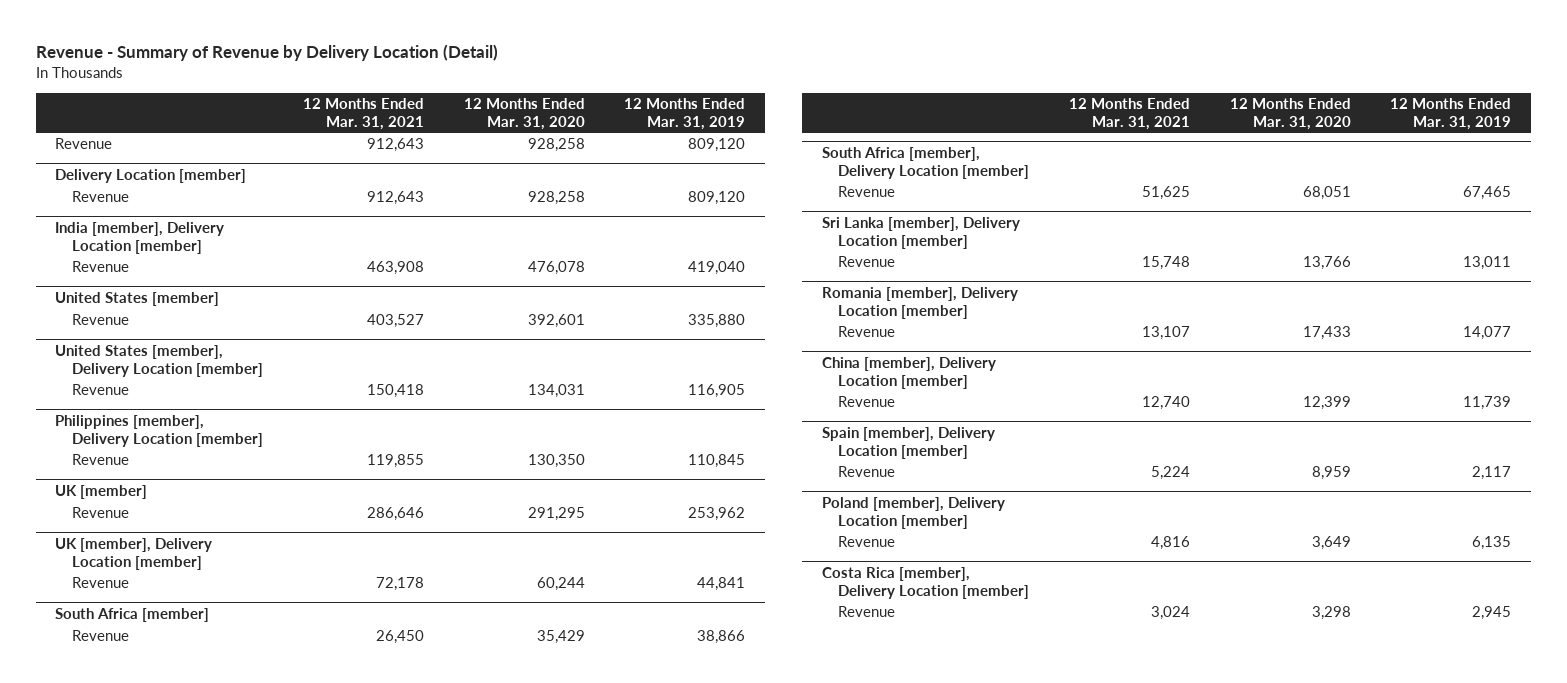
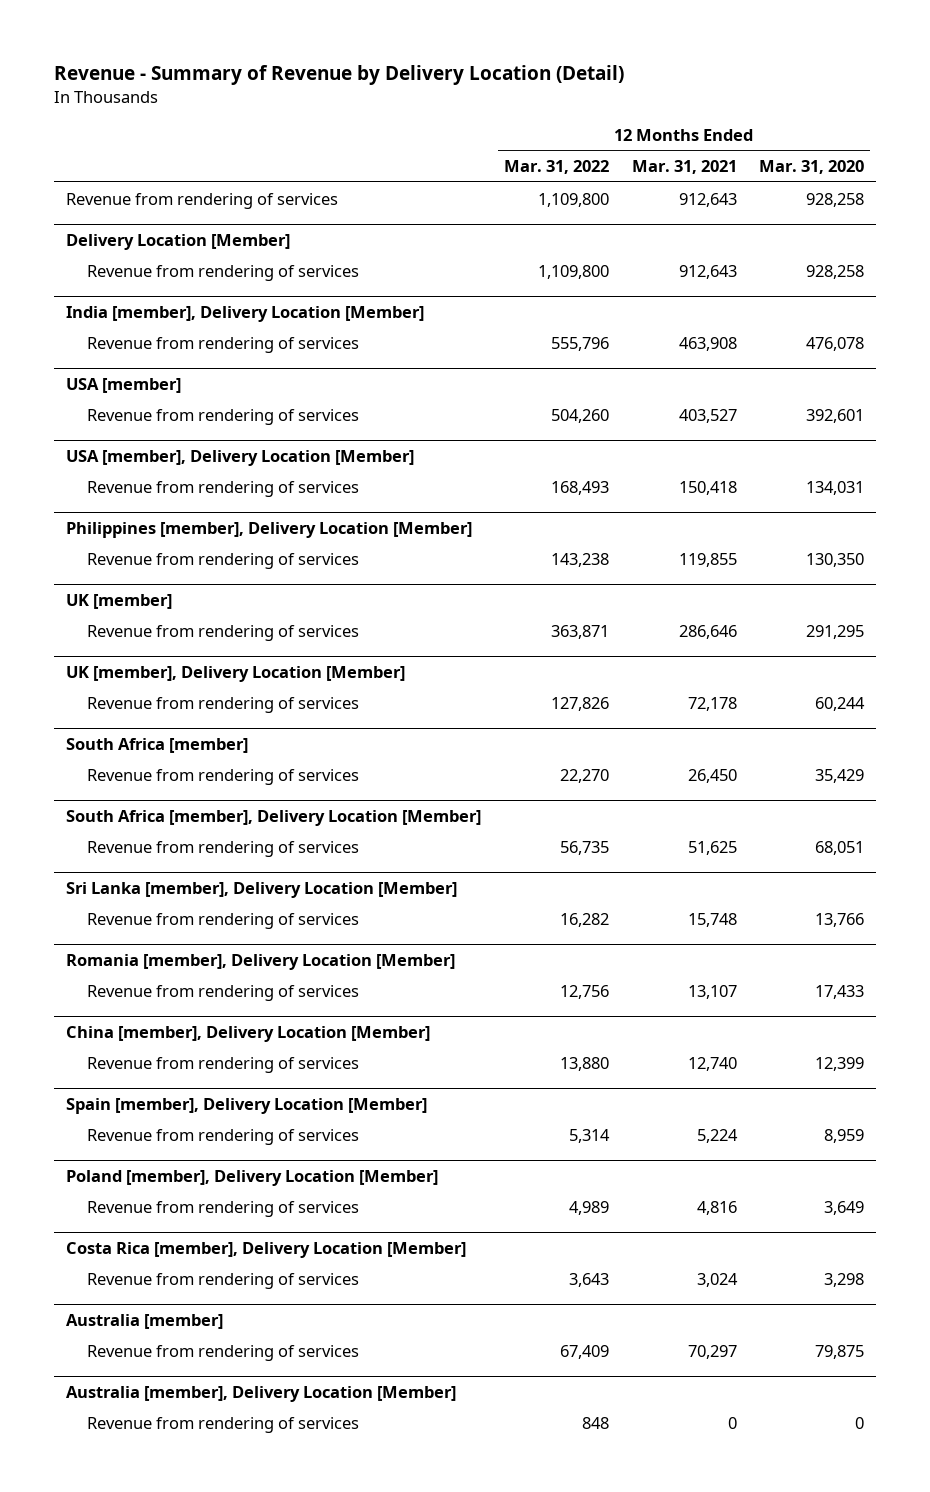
- | 12 Months Ended Mar. 31, 2021 | 12 Months Ended Mar. 31, 2020 | 12 Months Ended Mar. 31, 2019
+ | 12 Months Ended Mar. 31, 2022 | 12 Months Ended Mar. 31, 2021 | 12 Months Ended Mar. 31, 2020
- Revenue | 912,643 | 928,258 | 809,120
- Delivery Location [member]
- Revenue | 912,643 | 928,258 | 809,120
- India [member], Delivery Location [member]
- Revenue | 463,908 | 476,078 | 419,040
- United States [member]
- Revenue | 403,527 | 392,601 | 335,880
- United States [member], Delivery Location [member]
- Revenue | 150,418 | 134,031 | 116,905
- Philippines [member], Delivery Location [member]
- Revenue | 119,855 | 130,350 | 110,845
+ Revenue from rendering of services | 1,109,800 | 912,643 | 928,258
+ Delivery Location [Member]
+ Revenue from rendering of services | 1,109,800 | 912,643 | 928,258
+ India [member], Delivery Location [Member]
+ Revenue from rendering of services | 555,796 | 463,908 | 476,078
+ USA [member]
+ Revenue from rendering of services | 504,260 | 403,527 | 392,601
+ USA [member], Delivery Location [Member]
+ Revenue from rendering of services | 168,493 | 150,418 | 134,031
+ Philippines [member], Delivery Location [Member]
+ Revenue from rendering of services | 143,238 | 119,855 | 130,350
@ UK [member]
- Revenue | 286,646 | 291,295 | 253,962
- UK [member], Delivery Location [member]
- Revenue | 72,178 | 60,244 | 44,841
@ UK [member]
+ Revenue from rendering of services | 363,871 | 286,646 | 291,295
+ UK [member], Delivery Location [Member]
+ Revenue from rendering of services | 127,826 | 72,178 | 60,244
@ South Africa [member]
- Revenue | 26,450 | 35,429 | 38,866
- South Africa [member], Delivery Location [member]
- Revenue | 51,625 | 68,051 | 67,465
- Sri Lanka [member], Delivery Location [member]
- Revenue | 15,748 | 13,766 | 13,011
- Romania [member], Delivery Location [member]
- Revenue | 13,107 | 17,433 | 14,077
- China [member], Delivery Location [member]
- Revenue | 12,740 | 12,399 | 11,739
- Spain [member], Delivery Location [member]
- Revenue | 5,224 | 8,959 | 2,117
- Poland [member], Delivery Location [member]
- Revenue | 4,816 | 3,649 | 6,135
- Costa Rica [member], Delivery Location [member]
- Revenue | 3,024 | 3,298 | 2,945
@ South Africa [member]
+ Revenue from rendering of services | 22,270 | 26,450 | 35,429
+ South Africa [member], Delivery Location [Member]
+ Revenue from rendering of services | 56,735 | 51,625 | 68,051
+ Sri Lanka [member], Delivery Location [Member]
+ Revenue from rendering of services | 16,282 | 15,748 | 13,766
+ Romania [member], Delivery Location [Member]
+ Revenue from rendering of services | 12,756 | 13,107 | 17,433
+ China [member], Delivery Location [Member]
+ Revenue from rendering of services | 13,880 | 12,740 | 12,399
+ Spain [member], Delivery Location [Member]
+ Revenue from rendering of services | 5,314 | 5,224 | 8,959
+ Poland [member], Delivery Location [Member]
+ Revenue from rendering of services | 4,989 | 4,816 | 3,649
+ Costa Rica [member], Delivery Location [Member]
+ Revenue from rendering of services | 3,643 | 3,024 | 3,298
+ Australia [member]
+ Revenue from rendering of services | 67,409 | 70,297 | 79,875
+ Australia [member], Delivery Location [Member]
+ Revenue from rendering of services | 848 | 0 | 0

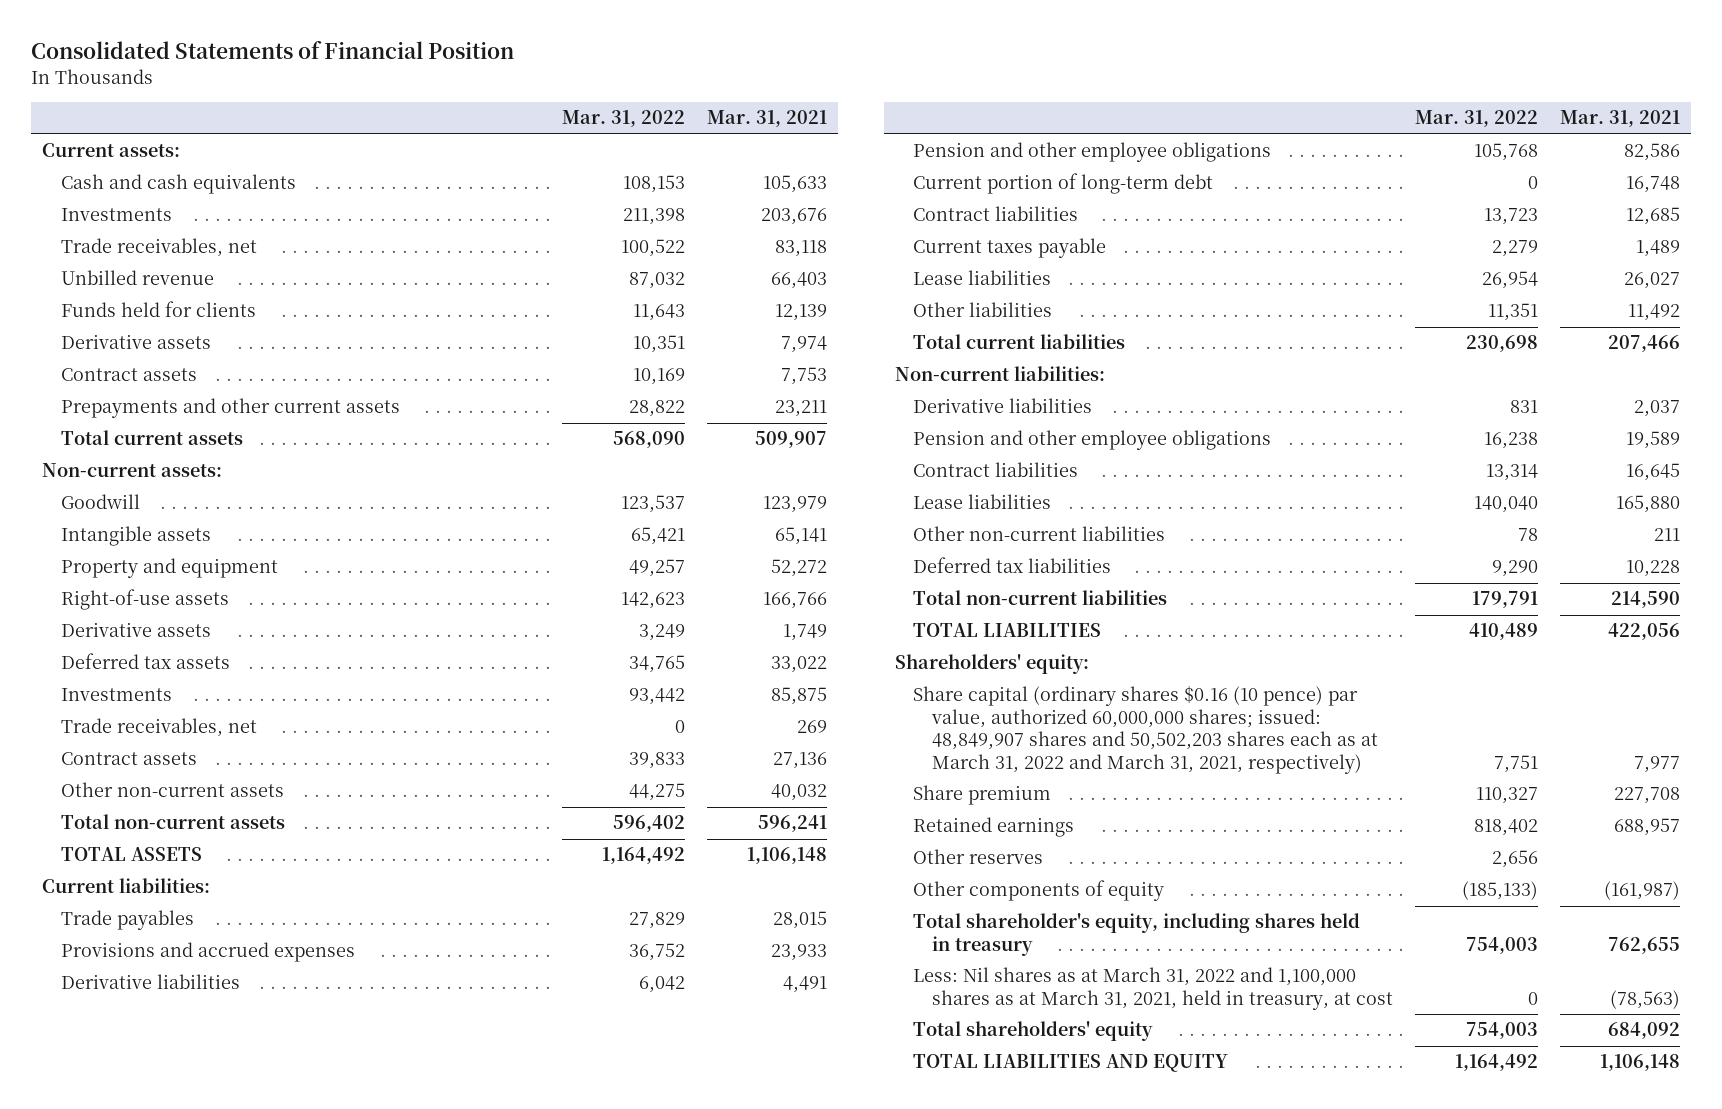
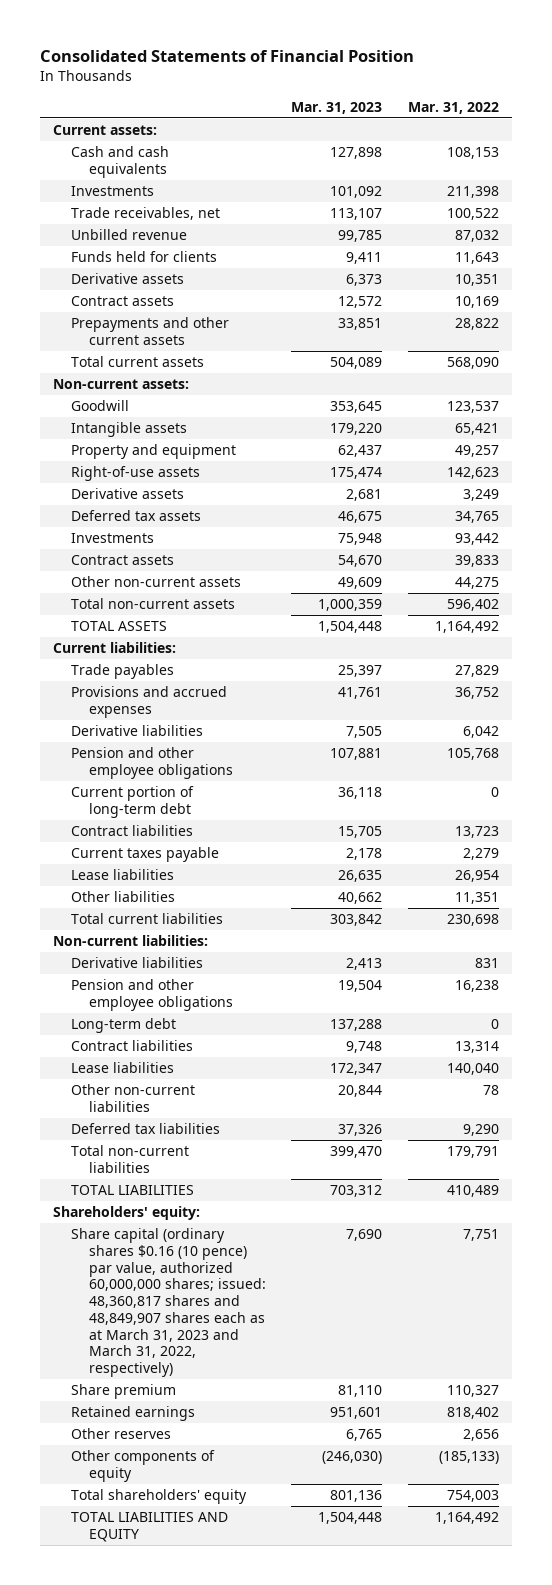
- | Mar. 31, 2022 | Mar. 31, 2021
+ | Mar. 31, 2023 | Mar. 31, 2022
- Trade receivables, net | 0 | 269
+ Long-term debt | 137,288 | 0
- Share capital (ordinary shares $0.16 (10 pence) par value, authorized 60,000,000 shares; issued: 48,849,907 shares and 50,502,203 shares each as at March 31, 2022 and March 31, 2021, respectively) | 7,751 | 7,977
+ Share capital (ordinary shares $0.16 (10 pence) par value, authorized 60,000,000 shares; issued: 48,360,817 shares and 48,849,907 shares each as at March 31, 2023 and March 31, 2022, respectively) | 7,690 | 7,751
- Total shareholder's equity, including shares held in treasury | 754,003 | 762,655
- Less: Nil shares as at March 31, 2022 and 1,100,000 shares as at March 31, 2021, held in treasury, at cost | 0 | (78,563)

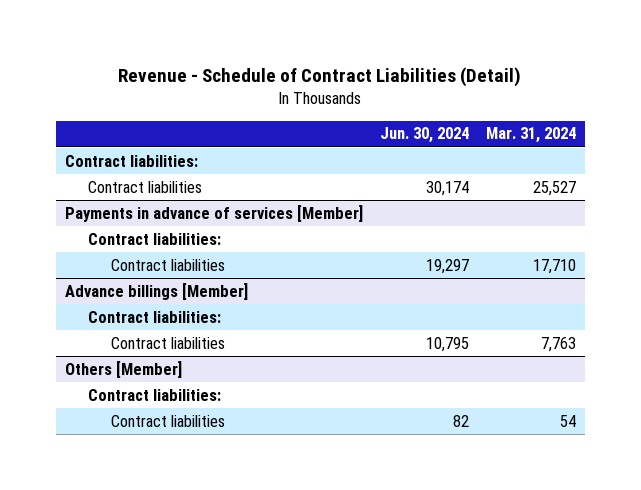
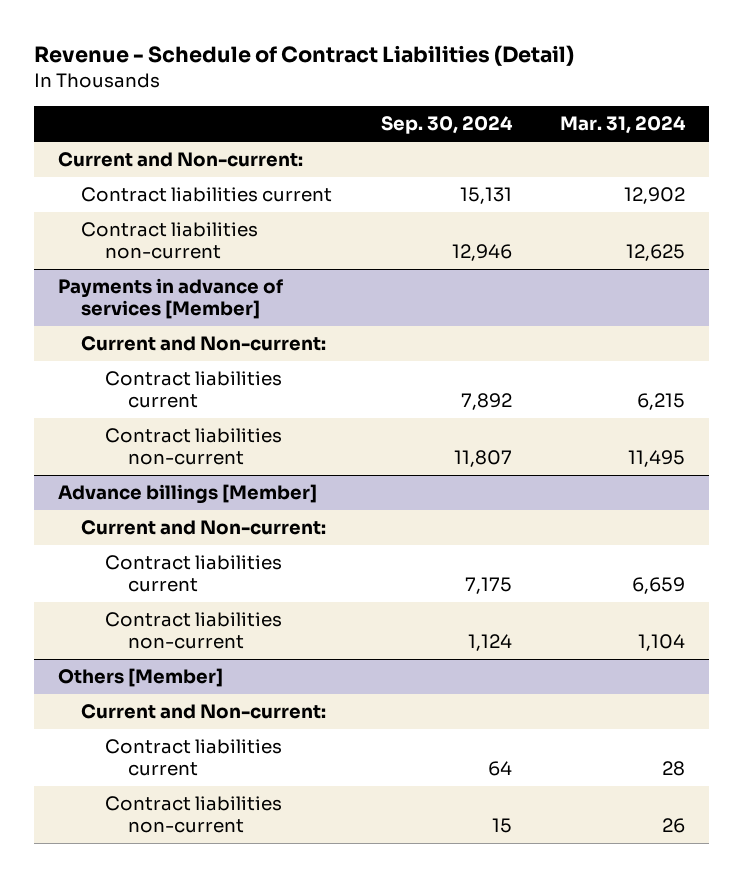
- | Jun. 30, 2024 | Mar. 31, 2024
+ | Sep. 30, 2024 | Mar. 31, 2024
- Contract liabilities:
- Contract liabilities | 30,174 | 25,527
+ Current and Non-current:
+ Contract liabilities current | 15,131 | 12,902
+ Contract liabilities non-current | 12,946 | 12,625
@ Payments in advance of services [Member]
- Contract liabilities:
- Contract liabilities | 19,297 | 17,710
+ Current and Non-current:
+ Contract liabilities current | 7,892 | 6,215
+ Contract liabilities non-current | 11,807 | 11,495
@ Advance billings [Member]
- Contract liabilities:
- Contract liabilities | 10,795 | 7,763
+ Current and Non-current:
+ Contract liabilities current | 7,175 | 6,659
+ Contract liabilities non-current | 1,124 | 1,104
@ Others [Member]
- Contract liabilities:
- Contract liabilities | 82 | 54
+ Current and Non-current:
+ Contract liabilities current | 64 | 28
+ Contract liabilities non-current | 15 | 26

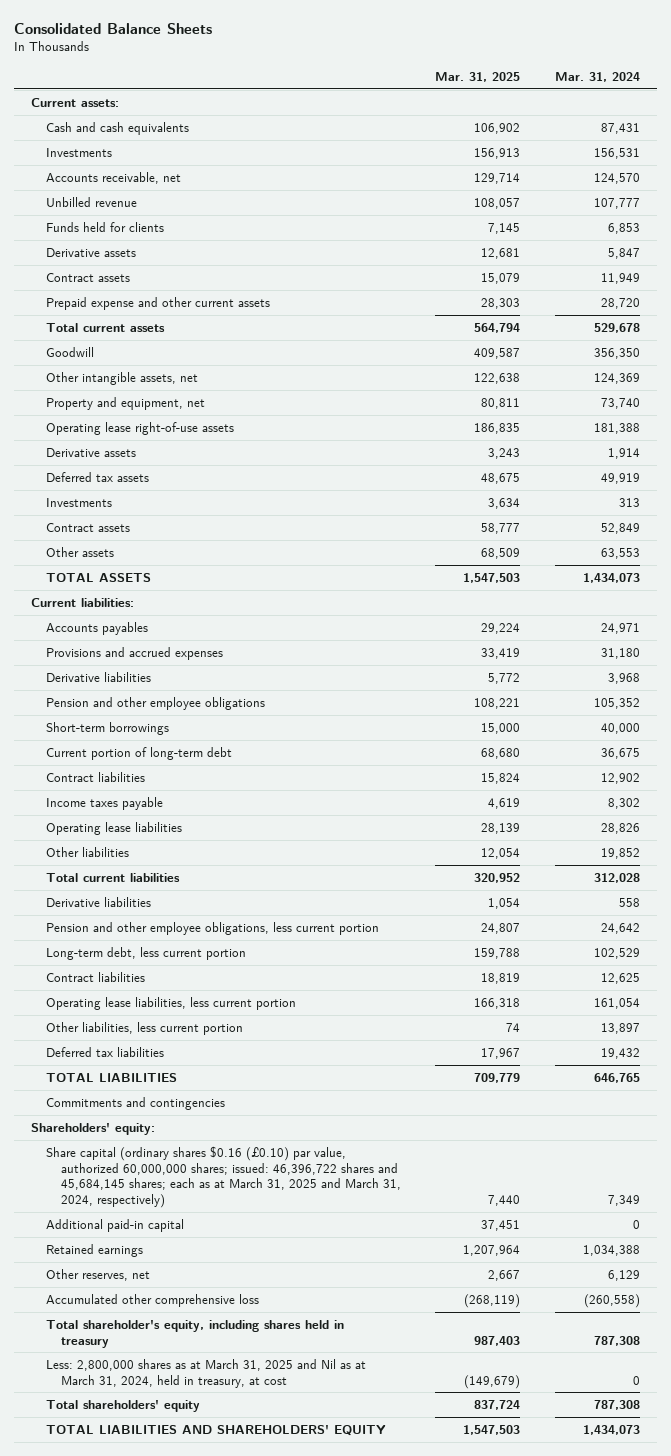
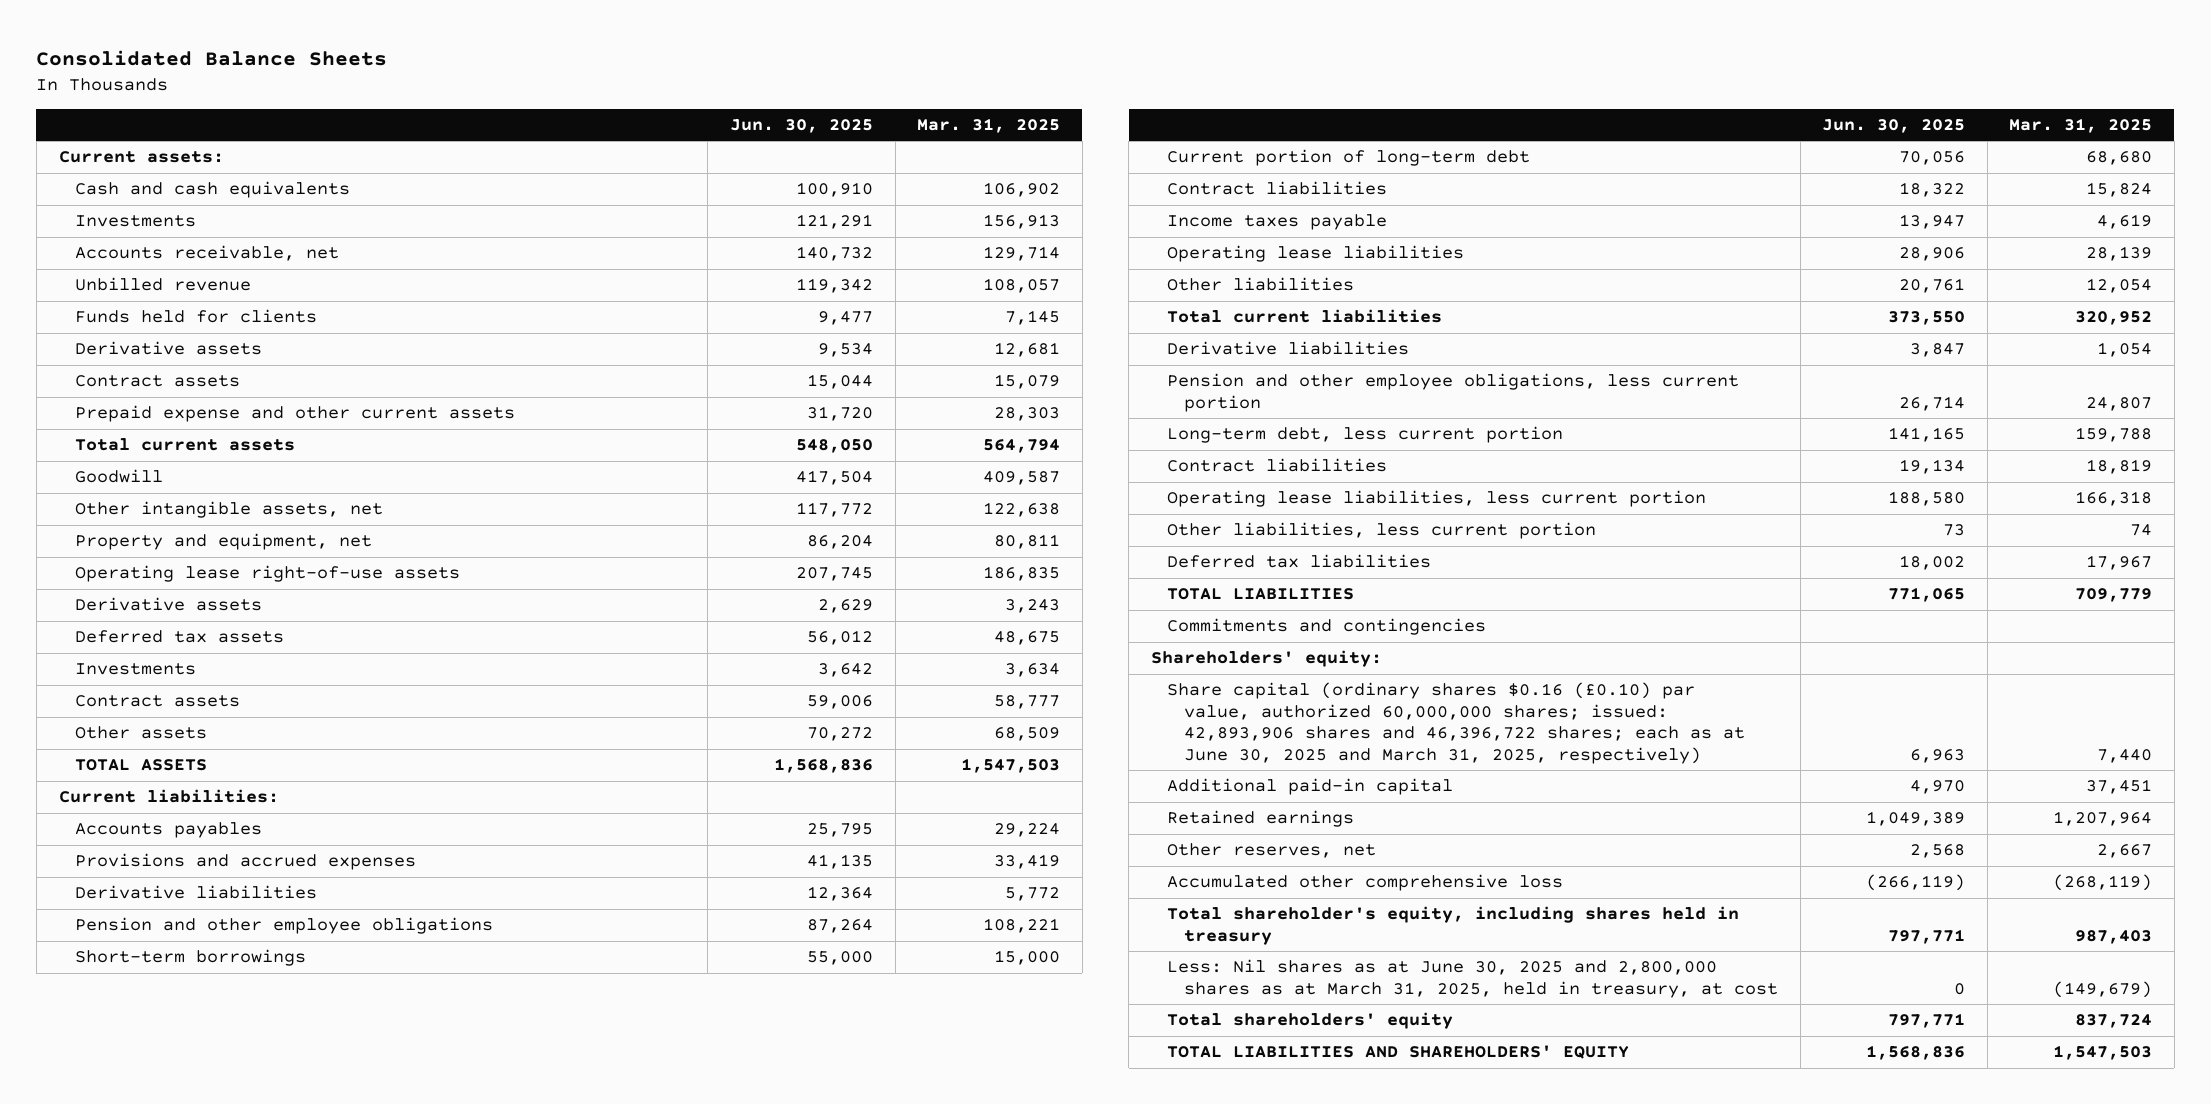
- | Mar. 31, 2025 | Mar. 31, 2024
+ | Jun. 30, 2025 | Mar. 31, 2025
- Share capital (ordinary shares $0.16 (£0.10) par value, authorized 60,000,000 shares; issued: 46,396,722 shares and 45,684,145 shares; each as at March 31, 2025 and March 31, 2024, respectively) | 7,440 | 7,349
+ Share capital (ordinary shares $0.16 (£0.10) par value, authorized 60,000,000 shares; issued: 42,893,906 shares and 46,396,722 shares; each as at June 30, 2025 and March 31, 2025, respectively) | 6,963 | 7,440
- Less: 2,800,000 shares as at March 31, 2025 and Nil as at March 31, 2024, held in treasury, at cost | (149,679) | 0
+ Less: Nil shares as at June 30, 2025 and 2,800,000 shares as at March 31, 2025, held in treasury, at cost | 0 | (149,679)

